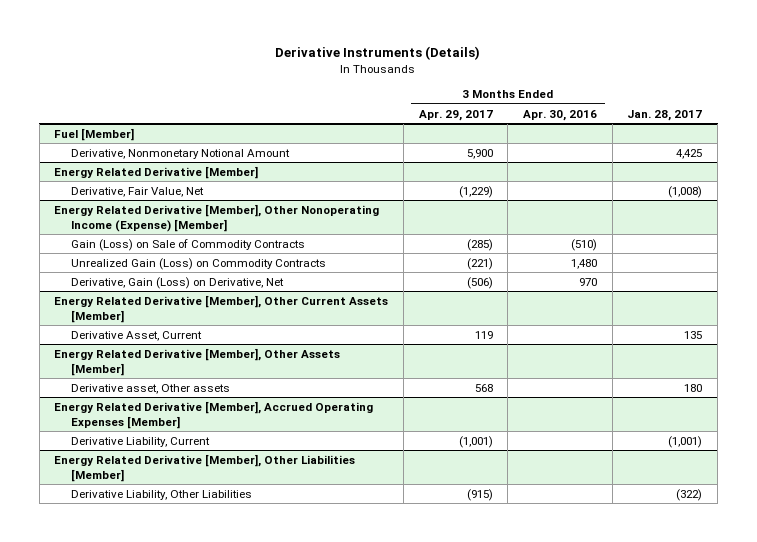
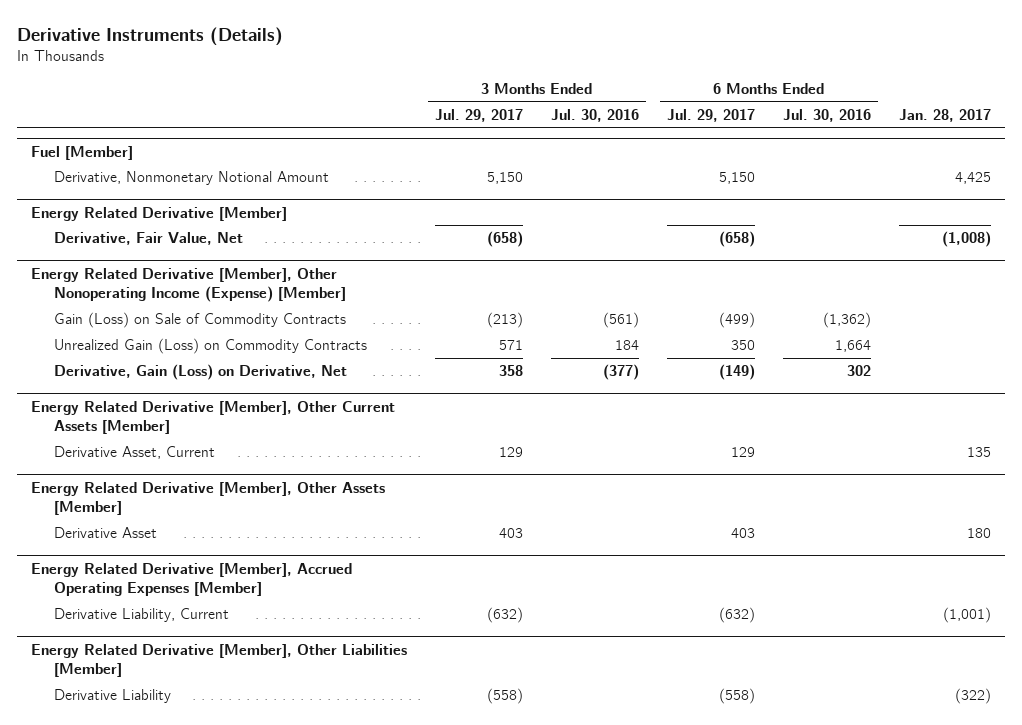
- | 3 Months Ended Apr. 29, 2017 | 3 Months Ended Apr. 30, 2016 | Jan. 28, 2017
+ | 3 Months Ended Jul. 29, 2017 | 3 Months Ended Jul. 30, 2016 | 6 Months Ended Jul. 29, 2017 | 6 Months Ended Jul. 30, 2016 | Jan. 28, 2017
@ Energy Related Derivative [Member], Other Assets [Member]
- Derivative asset, Other assets | 568 | | 180
+ Derivative Asset | 403 | | 403 | | 180
@ Energy Related Derivative [Member], Other Liabilities [Member]
- Derivative Liability, Other Liabilities | (915) | | (322)
+ Derivative Liability | (558) | | (558) | | (322)

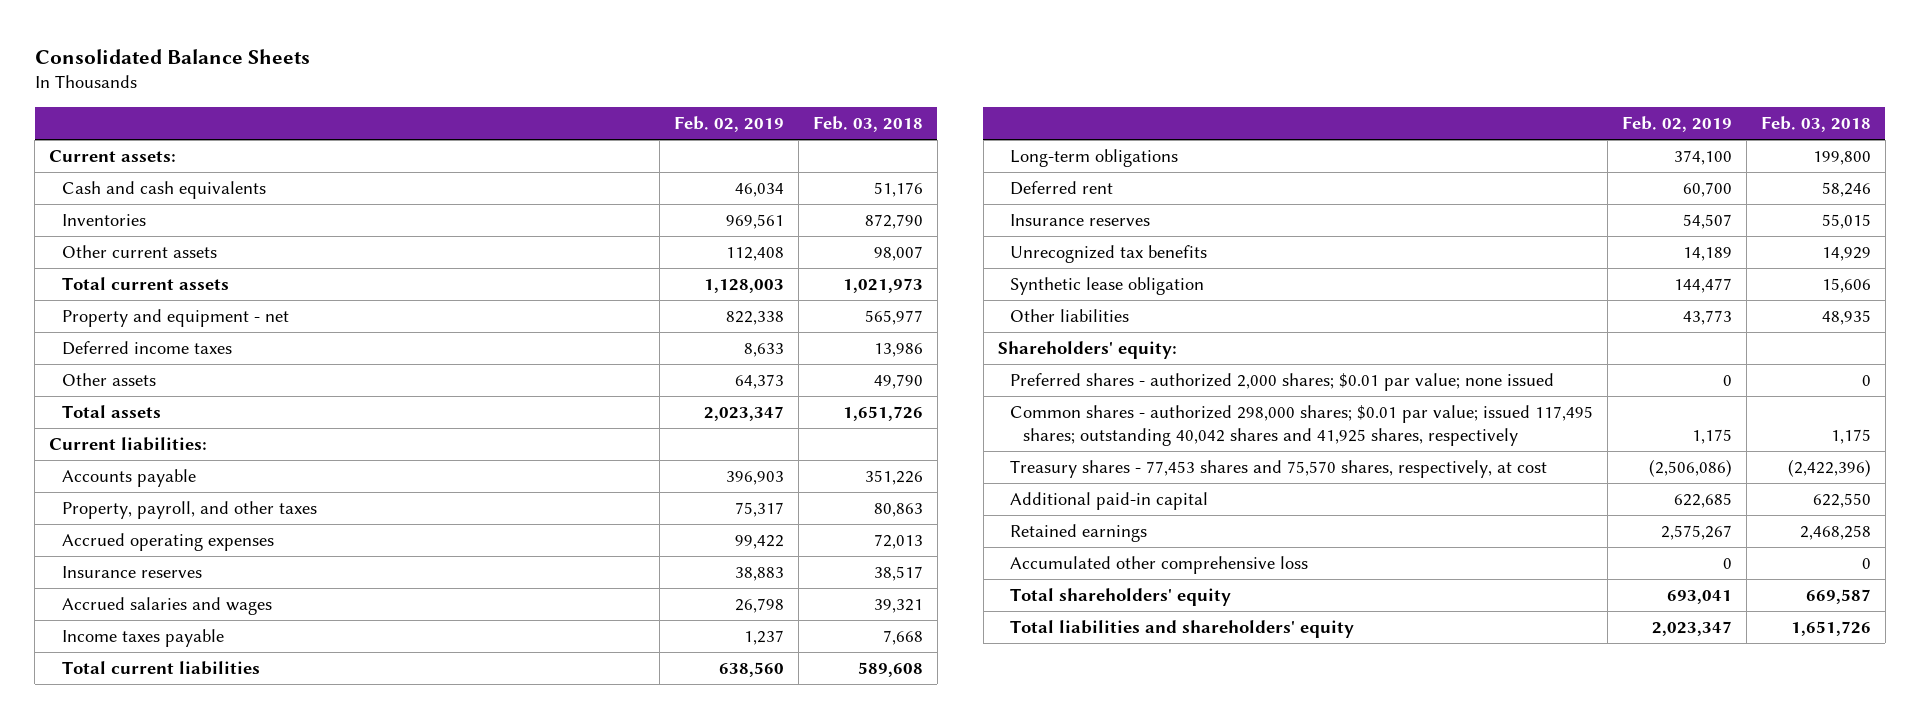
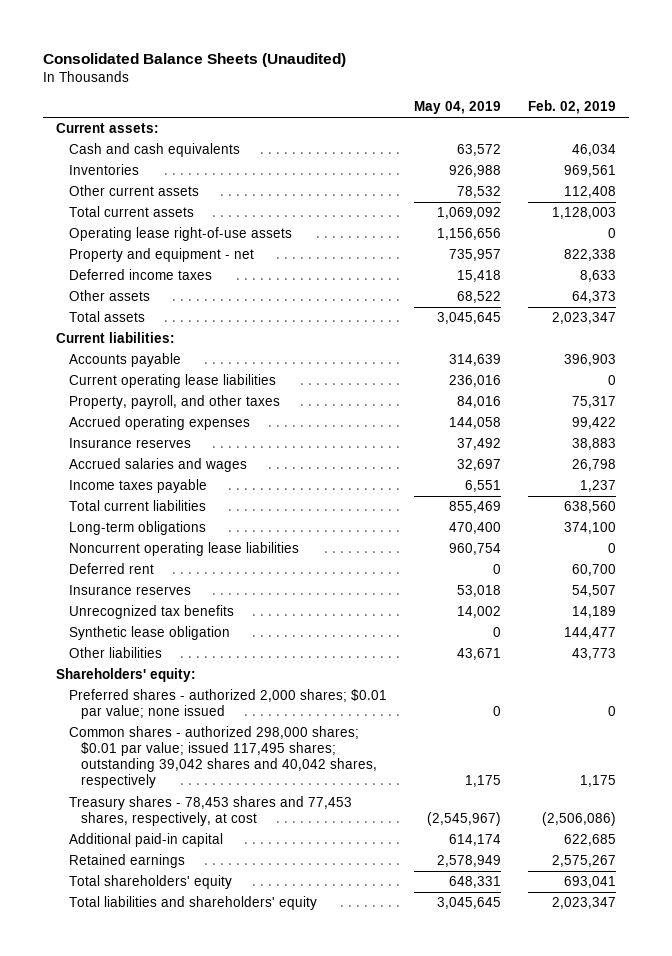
- Consolidated Balance Sheets
+ Consolidated Balance Sheets (Unaudited)
- | Feb. 02, 2019 | Feb. 03, 2018
+ | May 04, 2019 | Feb. 02, 2019
+ Operating lease right-of-use assets | 1,156,656 | 0
+ Current operating lease liabilities | 236,016 | 0
+ Noncurrent operating lease liabilities | 960,754 | 0
- Common shares - authorized 298,000 shares; $0.01 par value; issued 117,495 shares; outstanding 40,042 shares and 41,925 shares, respectively | 1,175 | 1,175
- Treasury shares - 77,453 shares and 75,570 shares, respectively, at cost | (2,506,086) | (2,422,396)
+ Common shares - authorized 298,000 shares; $0.01 par value; issued 117,495 shares; outstanding 39,042 shares and 40,042 shares, respectively | 1,175 | 1,175
+ Treasury shares - 78,453 shares and 77,453 shares, respectively, at cost | (2,545,967) | (2,506,086)
- Accumulated other comprehensive loss | 0 | 0

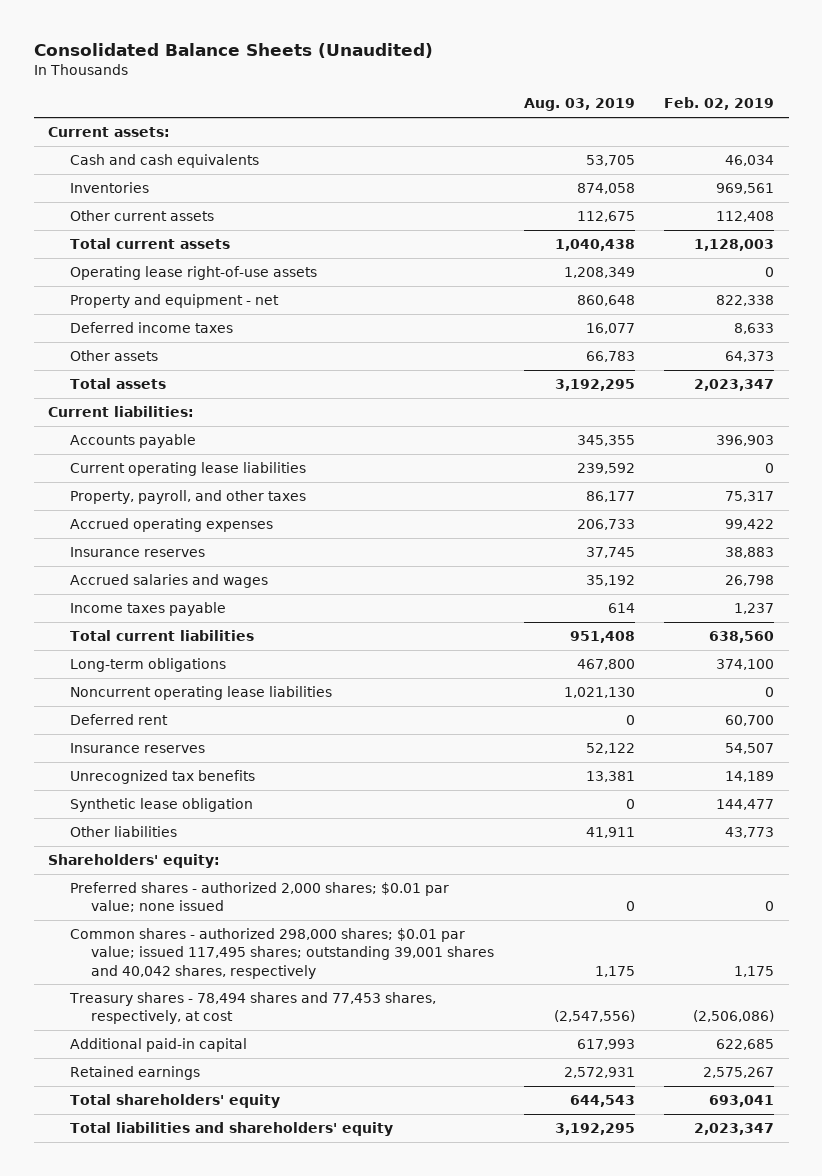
- | May 04, 2019 | Feb. 02, 2019
+ | Aug. 03, 2019 | Feb. 02, 2019
- Common shares - authorized 298,000 shares; $0.01 par value; issued 117,495 shares; outstanding 39,042 shares and 40,042 shares, respectively | 1,175 | 1,175
- Treasury shares - 78,453 shares and 77,453 shares, respectively, at cost | (2,545,967) | (2,506,086)
+ Common shares - authorized 298,000 shares; $0.01 par value; issued 117,495 shares; outstanding 39,001 shares and 40,042 shares, respectively | 1,175 | 1,175
+ Treasury shares - 78,494 shares and 77,453 shares, respectively, at cost | (2,547,556) | (2,506,086)

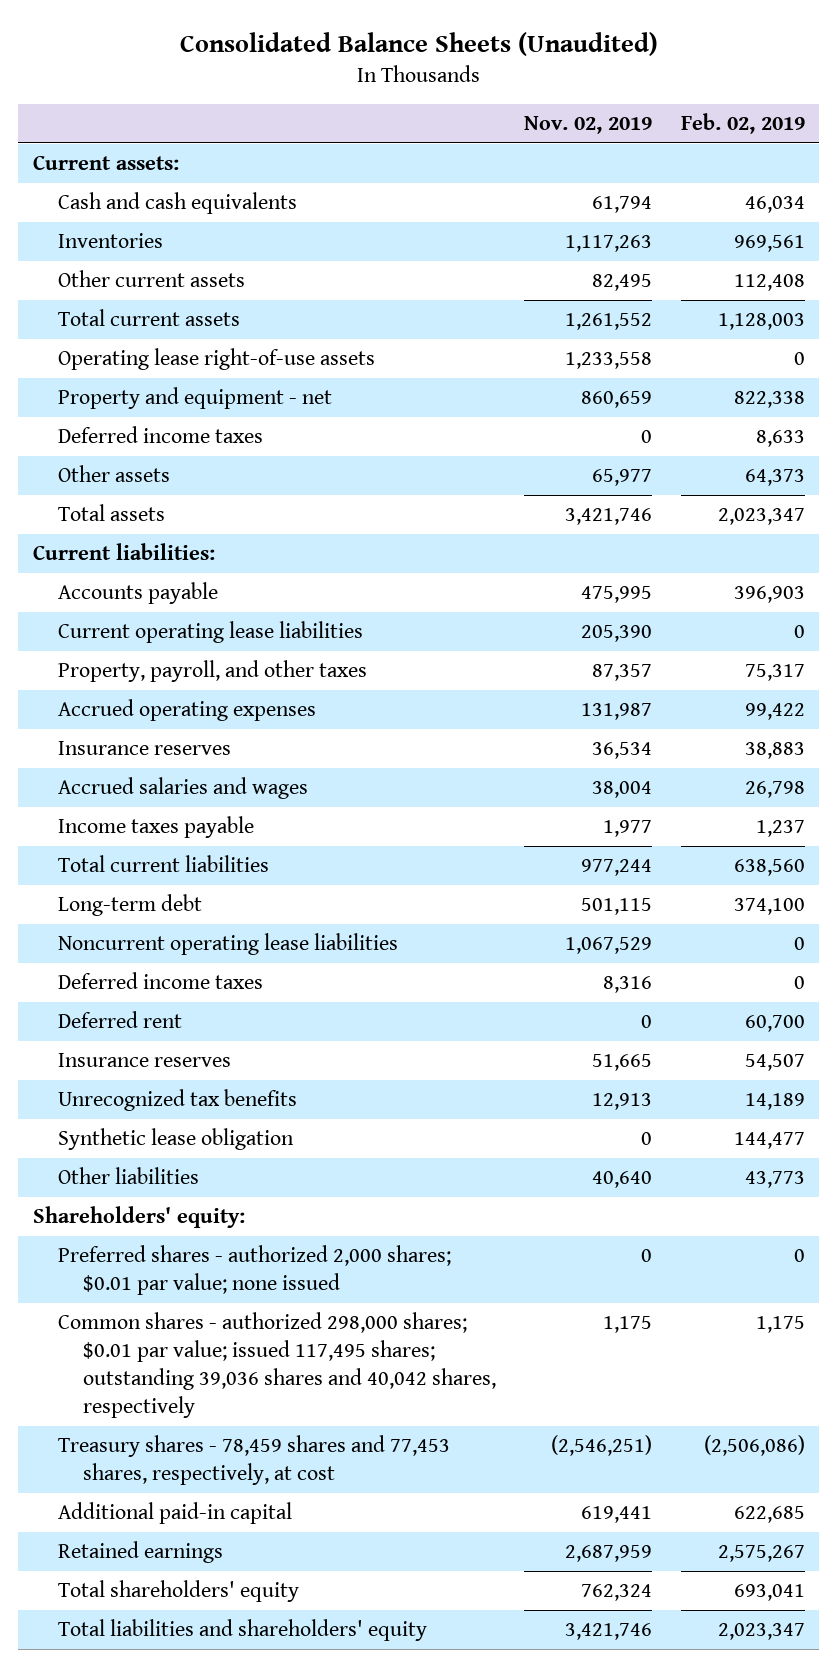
- | Aug. 03, 2019 | Feb. 02, 2019
+ | Nov. 02, 2019 | Feb. 02, 2019
- Long-term obligations | 467,800 | 374,100
+ Long-term debt | 501,115 | 374,100
+ Deferred income taxes | 8,316 | 0
- Common shares - authorized 298,000 shares; $0.01 par value; issued 117,495 shares; outstanding 39,001 shares and 40,042 shares, respectively | 1,175 | 1,175
- Treasury shares - 78,494 shares and 77,453 shares, respectively, at cost | (2,547,556) | (2,506,086)
+ Common shares - authorized 298,000 shares; $0.01 par value; issued 117,495 shares; outstanding 39,036 shares and 40,042 shares, respectively | 1,175 | 1,175
+ Treasury shares - 78,459 shares and 77,453 shares, respectively, at cost | (2,546,251) | (2,506,086)

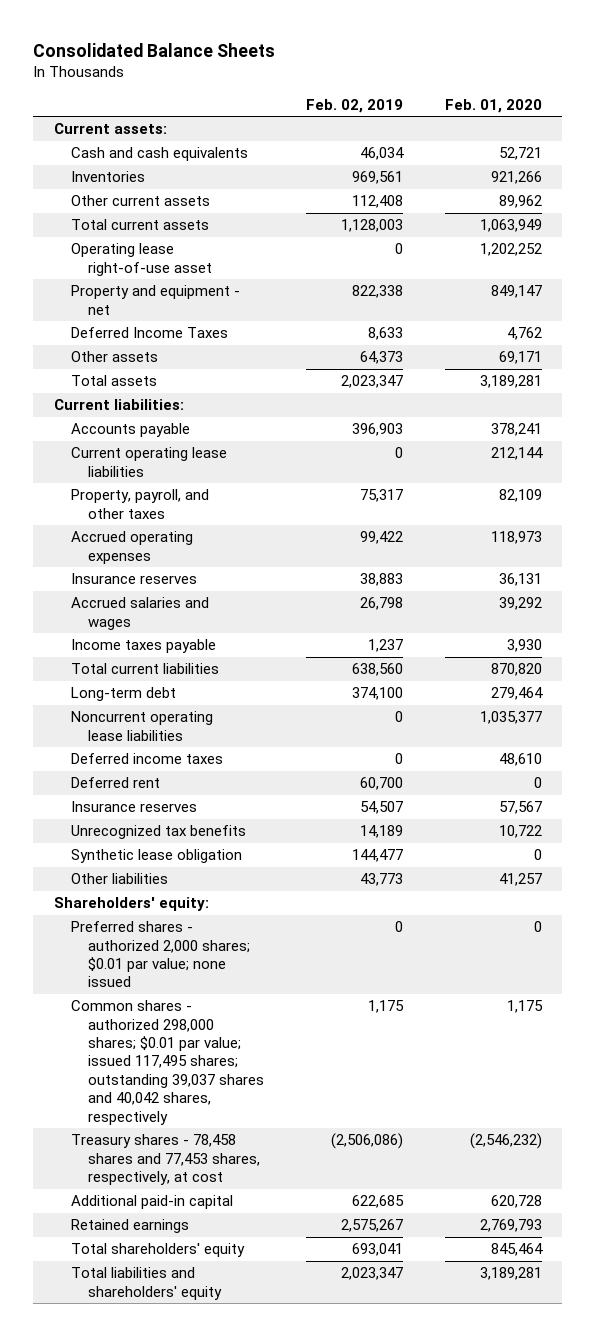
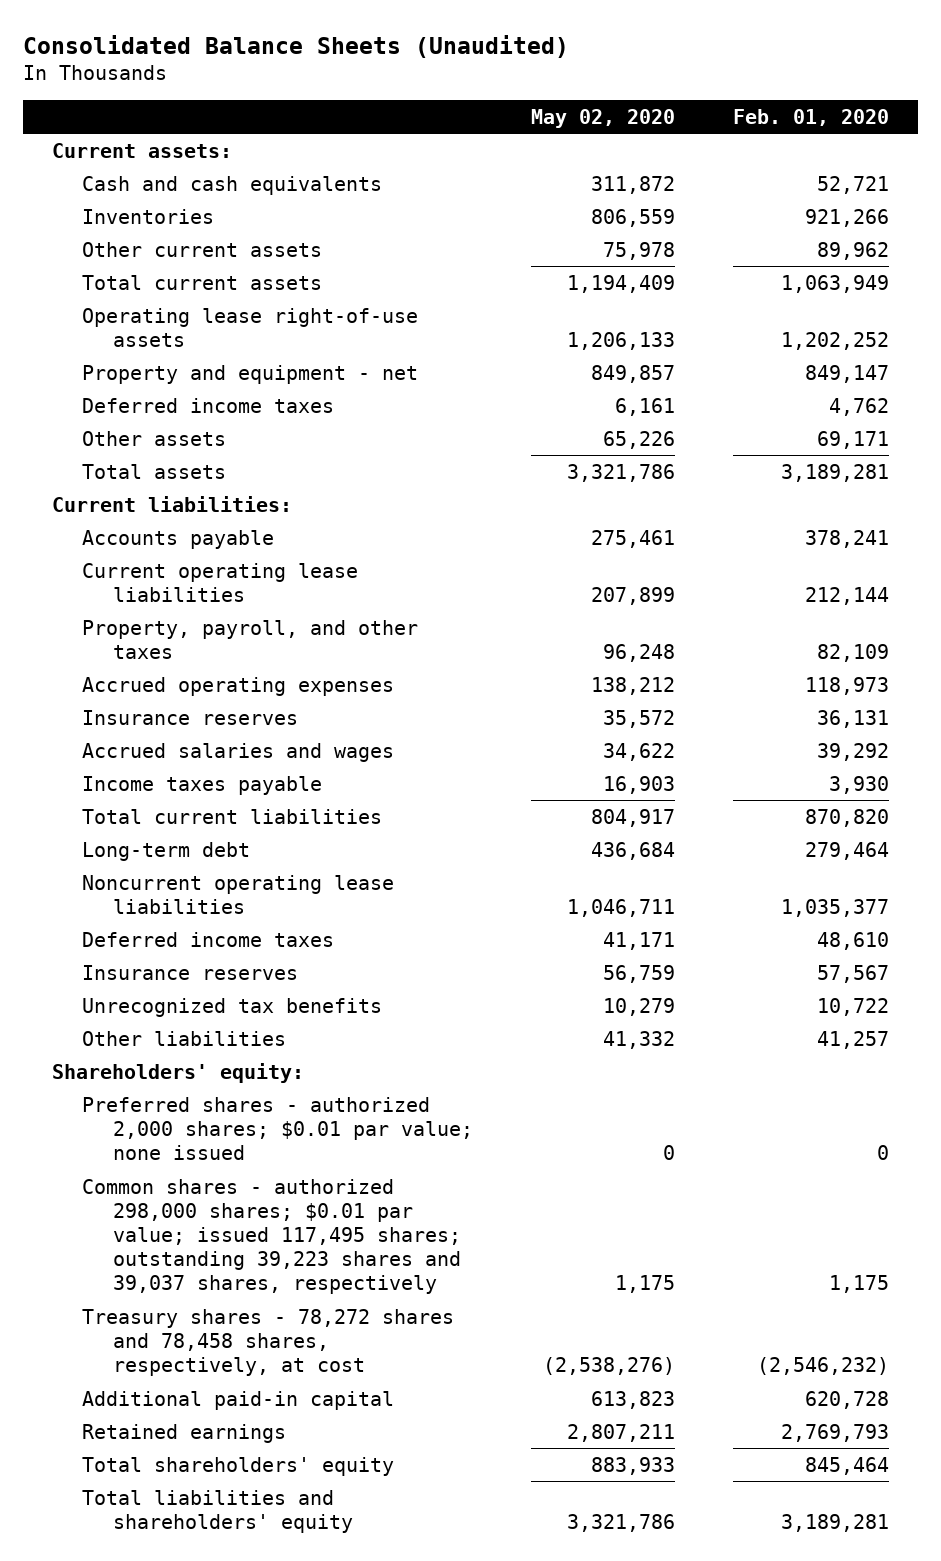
- Consolidated Balance Sheets
+ Consolidated Balance Sheets (Unaudited)
- | Feb. 02, 2019 | Feb. 01, 2020
+ | May 02, 2020 | Feb. 01, 2020
- Operating lease right-of-use asset | 0 | 1,202,252
+ Operating lease right-of-use assets | 1,206,133 | 1,202,252
- Deferred Income Taxes | 8,633 | 4,762
+ Deferred income taxes | 6,161 | 4,762
- Deferred rent | 60,700 | 0
- Synthetic lease obligation | 144,477 | 0
- Common shares - authorized 298,000 shares; $0.01 par value; issued 117,495 shares; outstanding 39,037 shares and 40,042 shares, respectively | 1,175 | 1,175
- Treasury shares - 78,458 shares and 77,453 shares, respectively, at cost | (2,506,086) | (2,546,232)
+ Common shares - authorized 298,000 shares; $0.01 par value; issued 117,495 shares; outstanding 39,223 shares and 39,037 shares, respectively | 1,175 | 1,175
+ Treasury shares - 78,272 shares and 78,458 shares, respectively, at cost | (2,538,276) | (2,546,232)

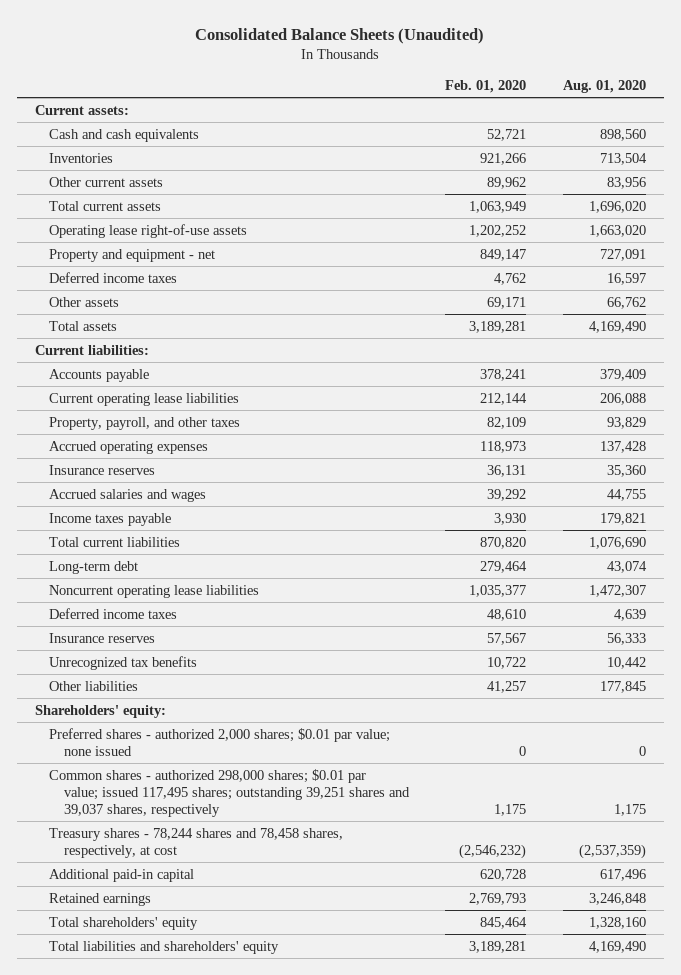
- | May 02, 2020 | Feb. 01, 2020
+ | Feb. 01, 2020 | Aug. 01, 2020
- Common shares - authorized 298,000 shares; $0.01 par value; issued 117,495 shares; outstanding 39,223 shares and 39,037 shares, respectively | 1,175 | 1,175
- Treasury shares - 78,272 shares and 78,458 shares, respectively, at cost | (2,538,276) | (2,546,232)
+ Common shares - authorized 298,000 shares; $0.01 par value; issued 117,495 shares; outstanding 39,251 shares and 39,037 shares, respectively | 1,175 | 1,175
+ Treasury shares - 78,244 shares and 78,458 shares, respectively, at cost | (2,546,232) | (2,537,359)

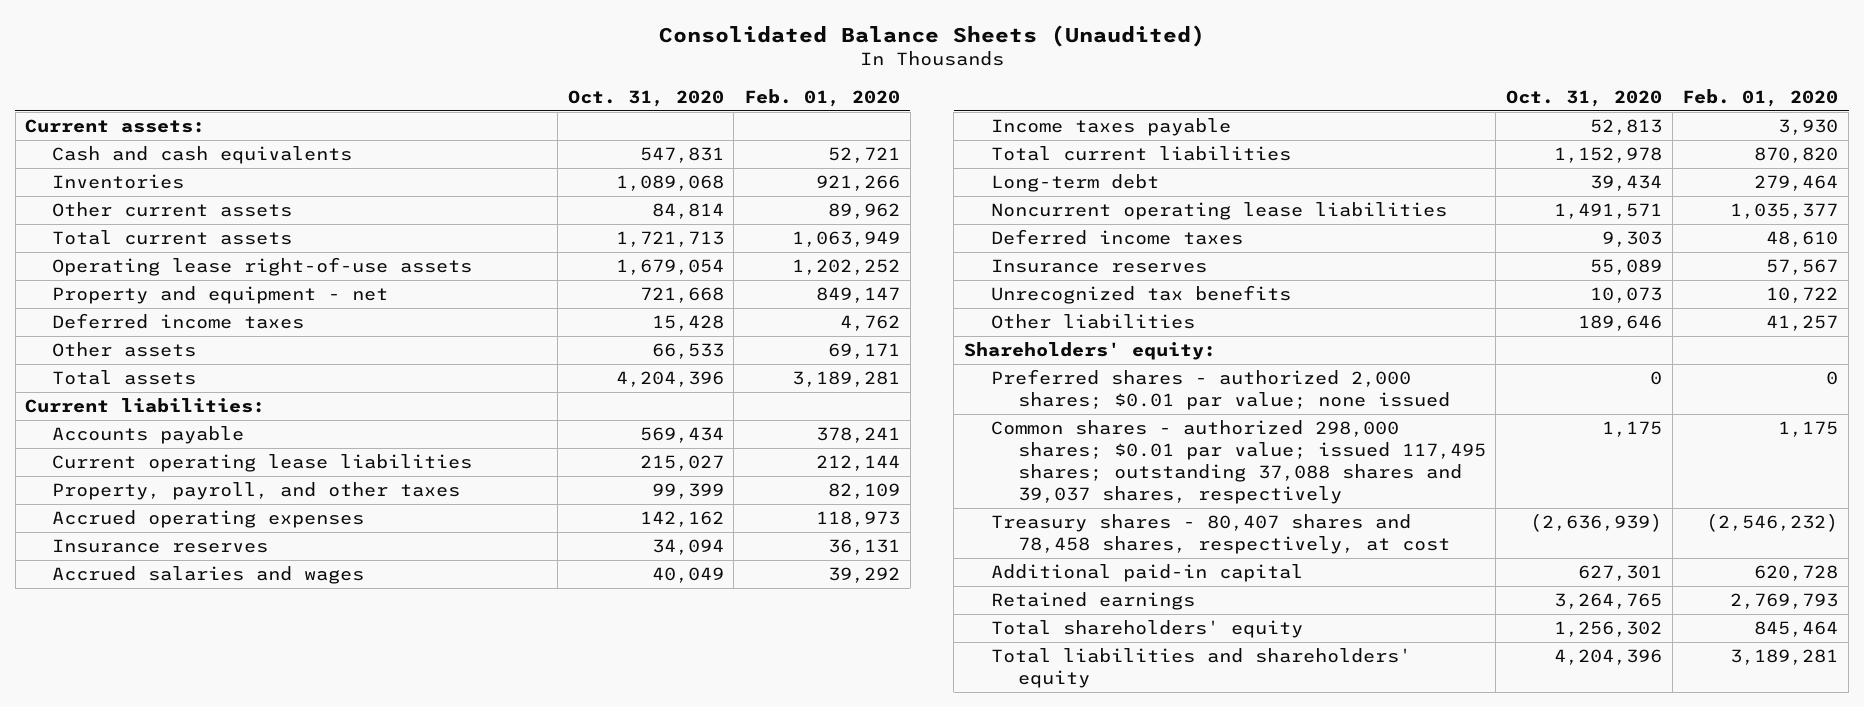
- | Feb. 01, 2020 | Aug. 01, 2020
+ | Oct. 31, 2020 | Feb. 01, 2020
- Common shares - authorized 298,000 shares; $0.01 par value; issued 117,495 shares; outstanding 39,251 shares and 39,037 shares, respectively | 1,175 | 1,175
- Treasury shares - 78,244 shares and 78,458 shares, respectively, at cost | (2,546,232) | (2,537,359)
+ Common shares - authorized 298,000 shares; $0.01 par value; issued 117,495 shares; outstanding 37,088 shares and 39,037 shares, respectively | 1,175 | 1,175
+ Treasury shares - 80,407 shares and 78,458 shares, respectively, at cost | (2,636,939) | (2,546,232)

